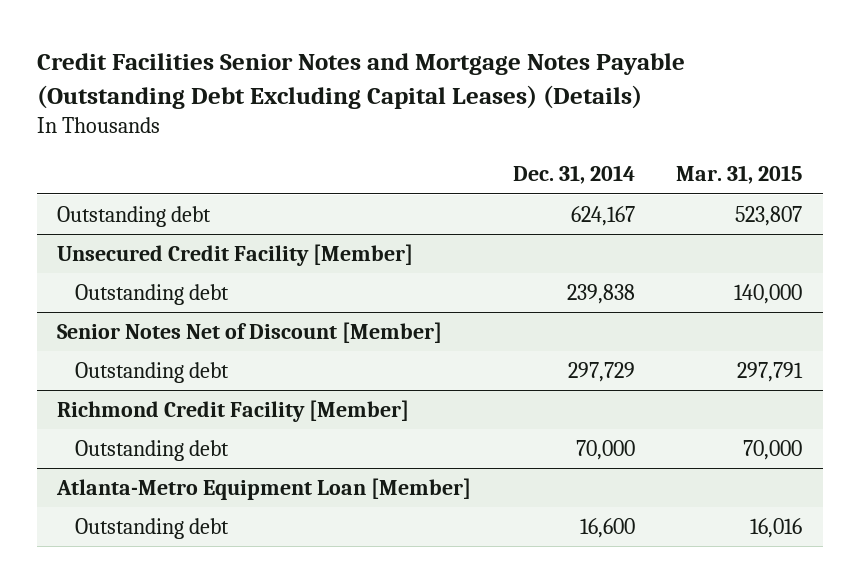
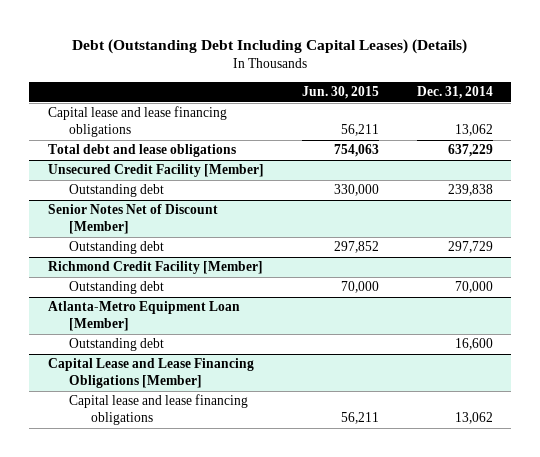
- Credit Facilities Senior Notes and Mortgage Notes Payable (Outstanding Debt Excluding Capital Leases) (Details)
+ Debt (Outstanding Debt Including Capital Leases) (Details)
- | Dec. 31, 2014 | Mar. 31, 2015
+ | Jun. 30, 2015 | Dec. 31, 2014
- Outstanding debt | 624,167 | 523,807
+ Capital lease and lease financing obligations | 56,211 | 13,062
+ Total debt and lease obligations | 754,063 | 637,229
+ Capital Lease and Lease Financing Obligations [Member]
+ Capital lease and lease financing obligations | 56,211 | 13,062

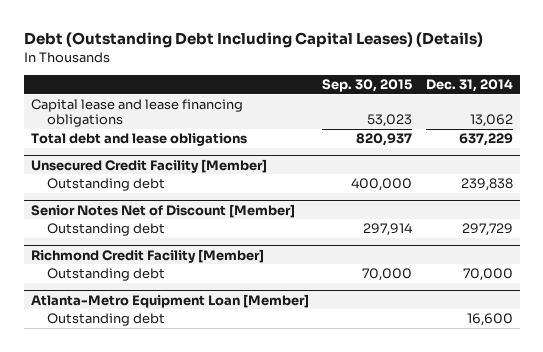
- | Jun. 30, 2015 | Dec. 31, 2014
+ | Sep. 30, 2015 | Dec. 31, 2014
- Capital Lease and Lease Financing Obligations [Member]
- Capital lease and lease financing obligations | 56,211 | 13,062

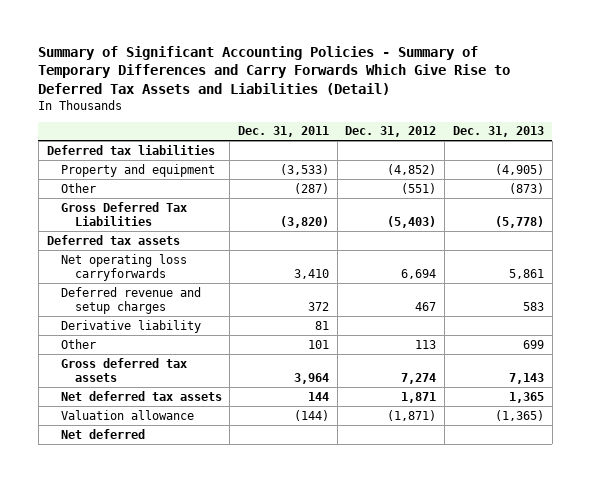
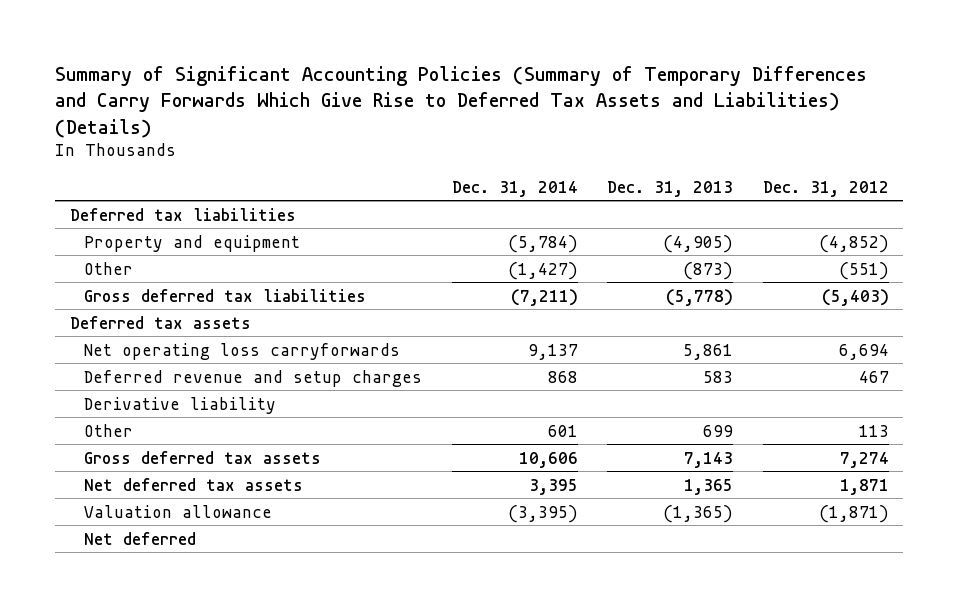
- Summary of Significant Accounting Policies - Summary of Temporary Differences and Carry Forwards Which Give Rise to Deferred Tax Assets and Liabilities (Detail)
+ Summary of Significant Accounting Policies (Summary of Temporary Differences and Carry Forwards Which Give Rise to Deferred Tax Assets and Liabilities) (Details)
- | Dec. 31, 2011 | Dec. 31, 2012 | Dec. 31, 2013
+ | Dec. 31, 2014 | Dec. 31, 2013 | Dec. 31, 2012
- Gross Deferred Tax Liabilities | (3,820) | (5,403) | (5,778)
+ Gross deferred tax liabilities | (7,211) | (5,778) | (5,403)

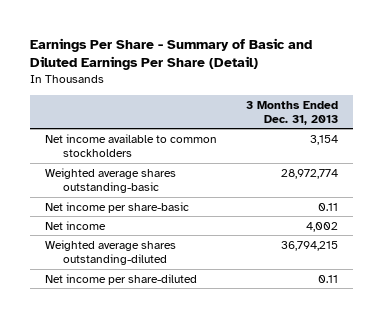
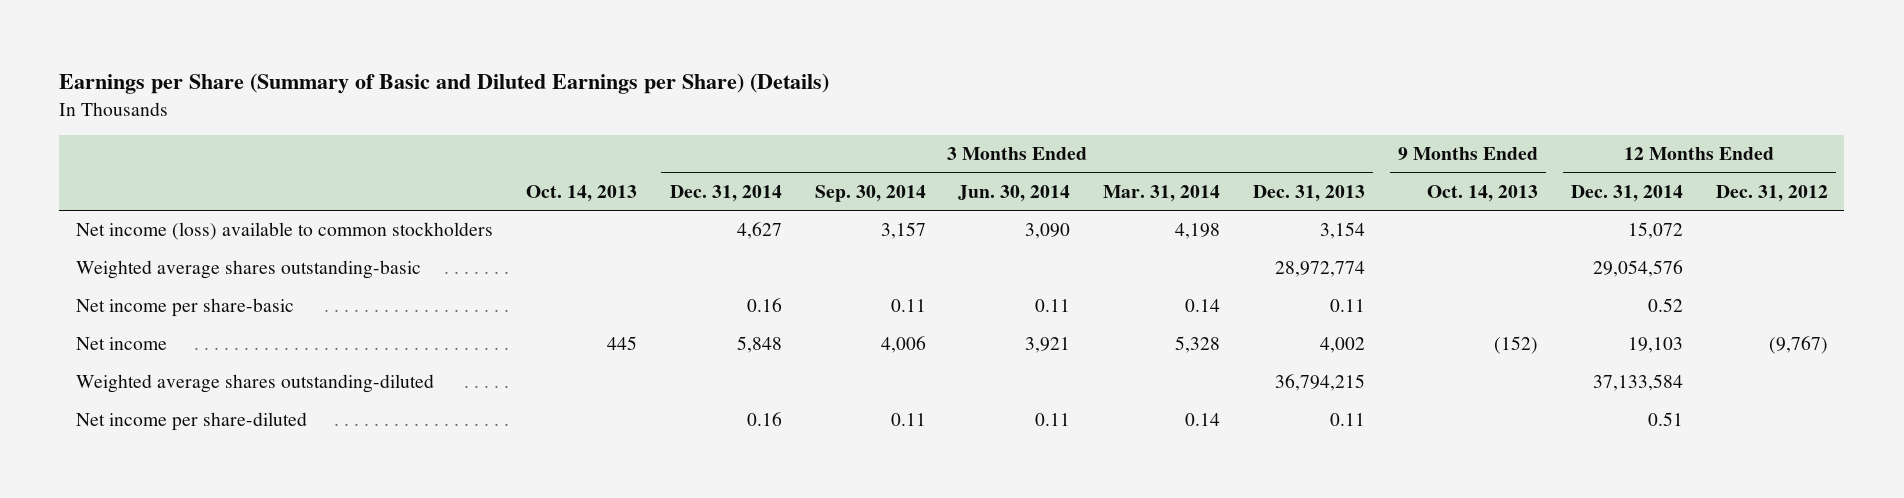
- Earnings Per Share - Summary of Basic and Diluted Earnings Per Share (Detail)
+ Earnings per Share (Summary of Basic and Diluted Earnings per Share) (Details)
- | 3 Months Ended Dec. 31, 2013
+ | Oct. 14, 2013 | 3 Months Ended Dec. 31, 2014 | 3 Months Ended Sep. 30, 2014 | 3 Months Ended Jun. 30, 2014 | 3 Months Ended Mar. 31, 2014 | 3 Months Ended Dec. 31, 2013 | 9 Months Ended Oct. 14, 2013 | 12 Months Ended Dec. 31, 2014 | 12 Months Ended Dec. 31, 2012
- Net income available to common stockholders | 3,154
+ Net income (loss) available to common stockholders | | 4,627 | 3,157 | 3,090 | 4,198 | 3,154 | | 15,072 |

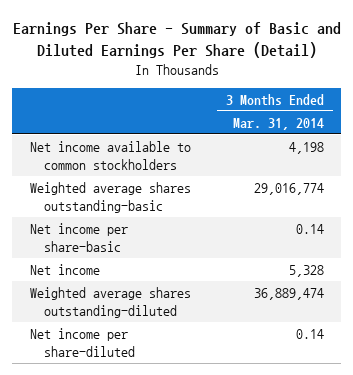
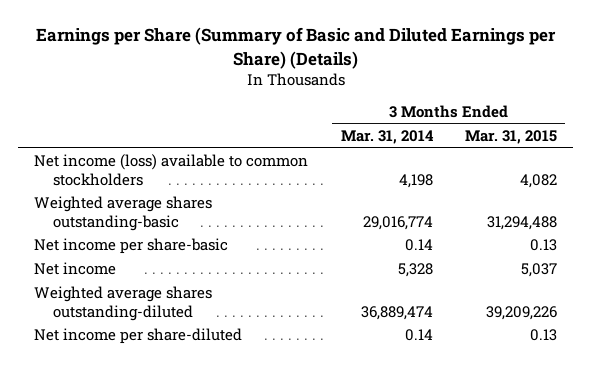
- Earnings Per Share - Summary of Basic and Diluted Earnings Per Share (Detail)
+ Earnings per Share (Summary of Basic and Diluted Earnings per Share) (Details)
- | 3 Months Ended Mar. 31, 2014
+ | 3 Months Ended Mar. 31, 2014 | 3 Months Ended Mar. 31, 2015
- Net income available to common stockholders | 4,198
+ Net income (loss) available to common stockholders | 4,198 | 4,082

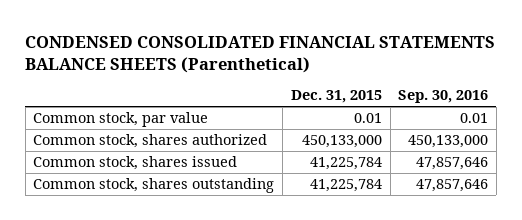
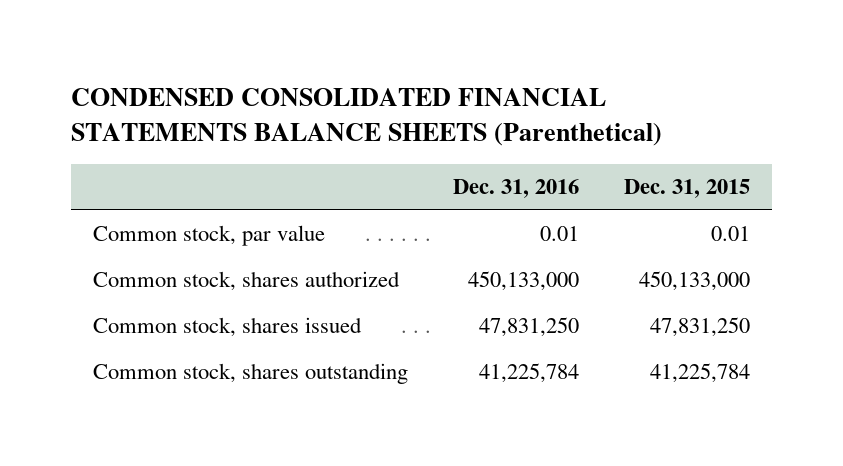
- | Dec. 31, 2015 | Sep. 30, 2016
+ | Dec. 31, 2016 | Dec. 31, 2015
- Common stock, shares issued | 41,225,784 | 47,857,646
+ Common stock, shares issued | 47,831,250 | 47,831,250

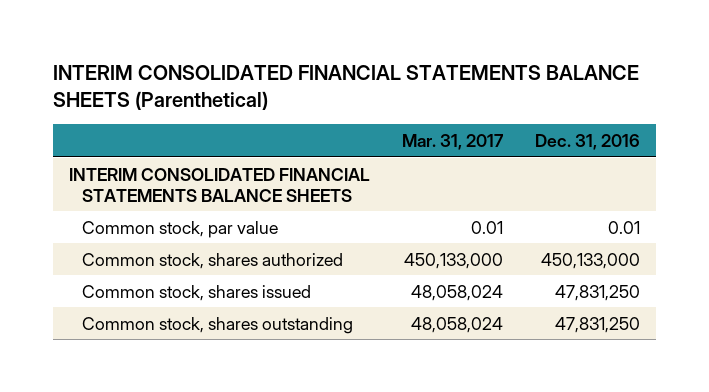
- CONDENSED CONSOLIDATED FINANCIAL STATEMENTS BALANCE SHEETS (Parenthetical)
+ INTERIM CONSOLIDATED FINANCIAL STATEMENTS BALANCE SHEETS (Parenthetical)
- | Dec. 31, 2016 | Dec. 31, 2015
+ | Mar. 31, 2017 | Dec. 31, 2016
+ INTERIM CONSOLIDATED FINANCIAL STATEMENTS BALANCE SHEETS
- Common stock, shares outstanding | 41,225,784 | 41,225,784
+ Common stock, shares outstanding | 48,058,024 | 47,831,250

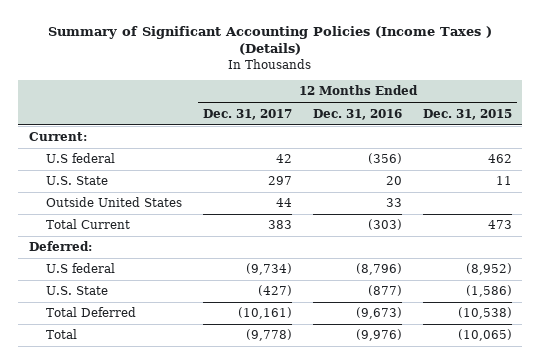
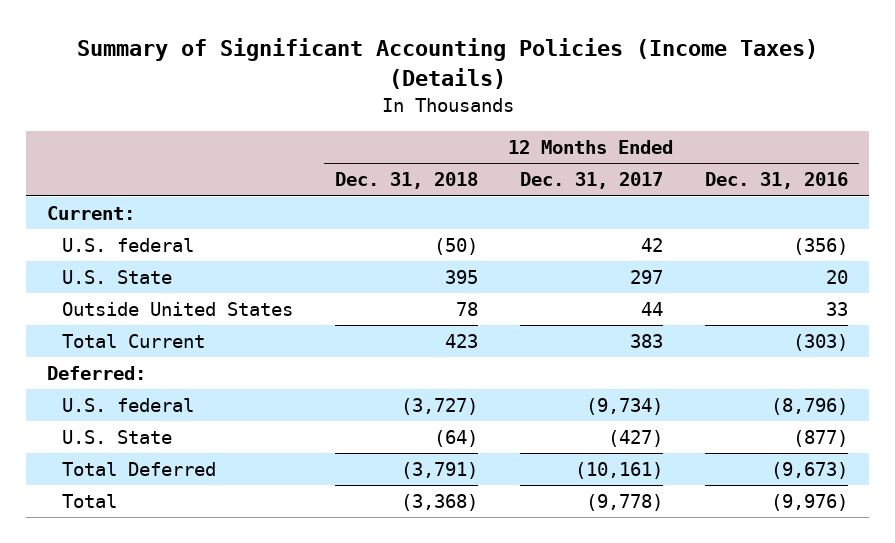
- Summary of Significant Accounting Policies (Income Taxes ) (Details)
+ Summary of Significant Accounting Policies (Income Taxes) (Details)
- | 12 Months Ended Dec. 31, 2017 | 12 Months Ended Dec. 31, 2016 | 12 Months Ended Dec. 31, 2015
+ | 12 Months Ended Dec. 31, 2018 | 12 Months Ended Dec. 31, 2017 | 12 Months Ended Dec. 31, 2016
- U.S federal | 42 | (356) | 462
+ U.S. federal | (50) | 42 | (356)
- U.S federal | (9,734) | (8,796) | (8,952)
+ U.S. federal | (3,727) | (9,734) | (8,796)

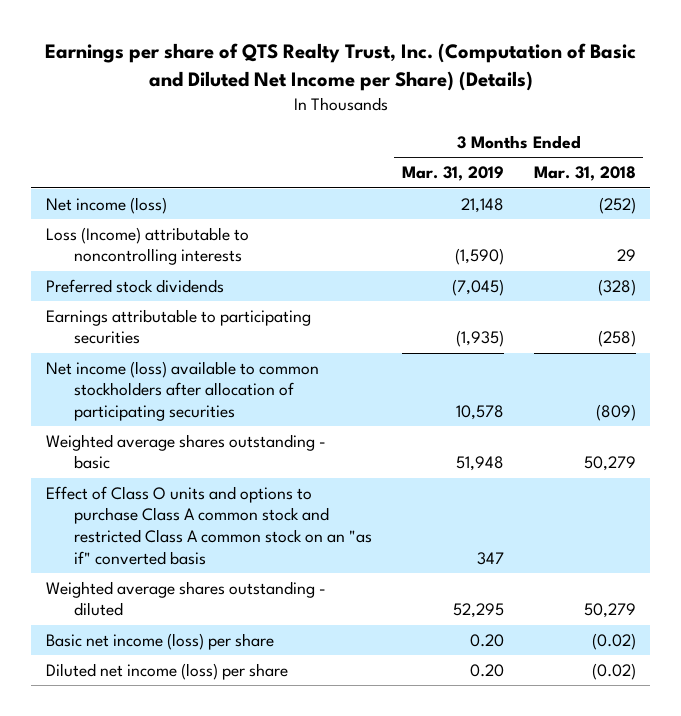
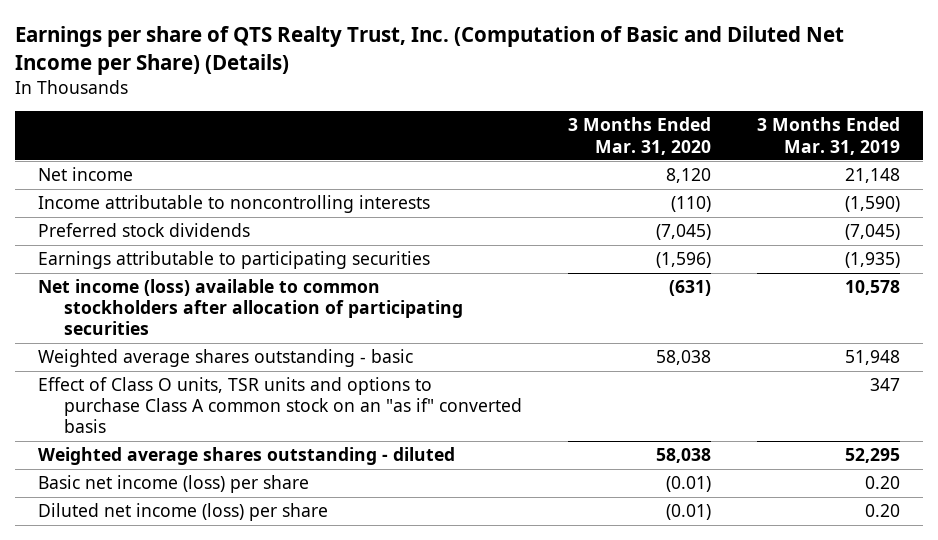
- | 3 Months Ended Mar. 31, 2019 | 3 Months Ended Mar. 31, 2018
+ | 3 Months Ended Mar. 31, 2020 | 3 Months Ended Mar. 31, 2019
- Net income (loss) | 21,148 | (252)
- Loss (Income) attributable to noncontrolling interests | (1,590) | 29
+ Net income | 8,120 | 21,148
+ Income attributable to noncontrolling interests | (110) | (1,590)
- Effect of Class O units and options to purchase Class A common stock and restricted Class A common stock on an "as if" converted basis | 347 |
+ Effect of Class O units, TSR units and options to purchase Class A common stock on an "as if" converted basis | | 347

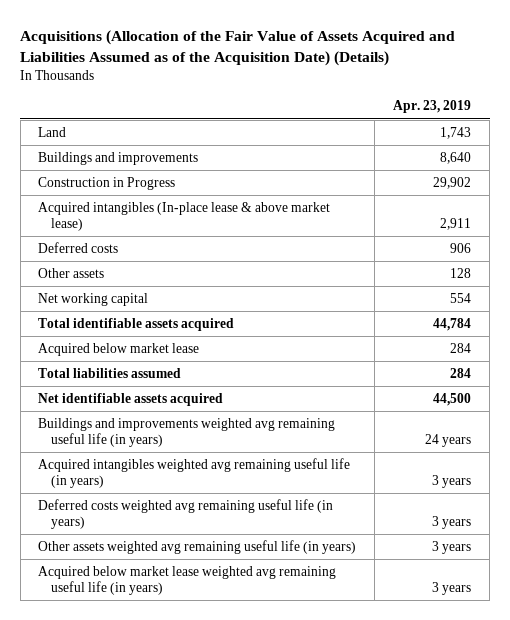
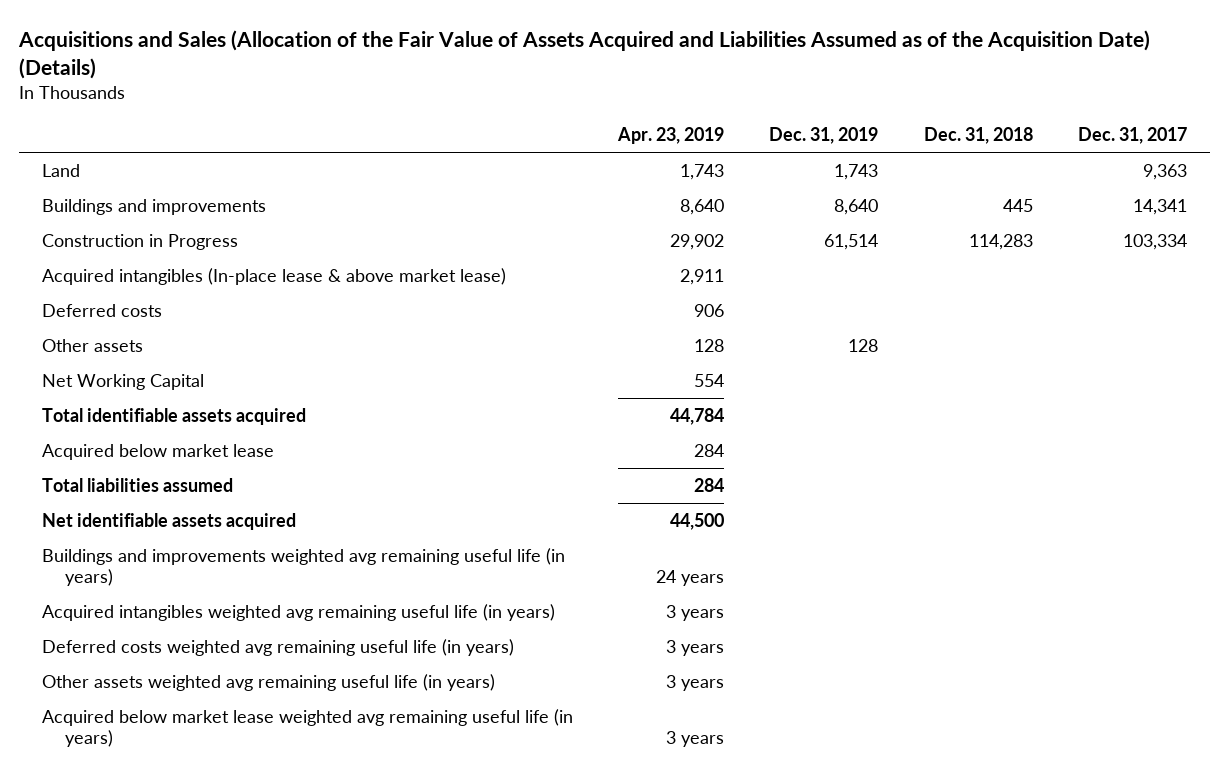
- Acquisitions (Allocation of the Fair Value of Assets Acquired and Liabilities Assumed as of the Acquisition Date) (Details)
+ Acquisitions and Sales (Allocation of the Fair Value of Assets Acquired and Liabilities Assumed as of the Acquisition Date) (Details)
- | Apr. 23, 2019
+ | Apr. 23, 2019 | Dec. 31, 2019 | Dec. 31, 2018 | Dec. 31, 2017
- Net working capital | 554
+ Net Working Capital | 554 | | |

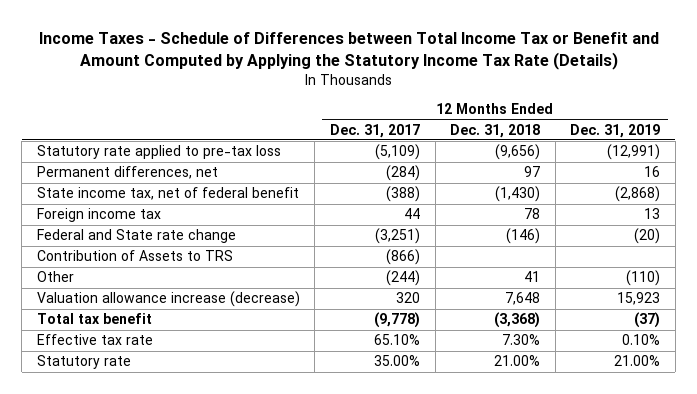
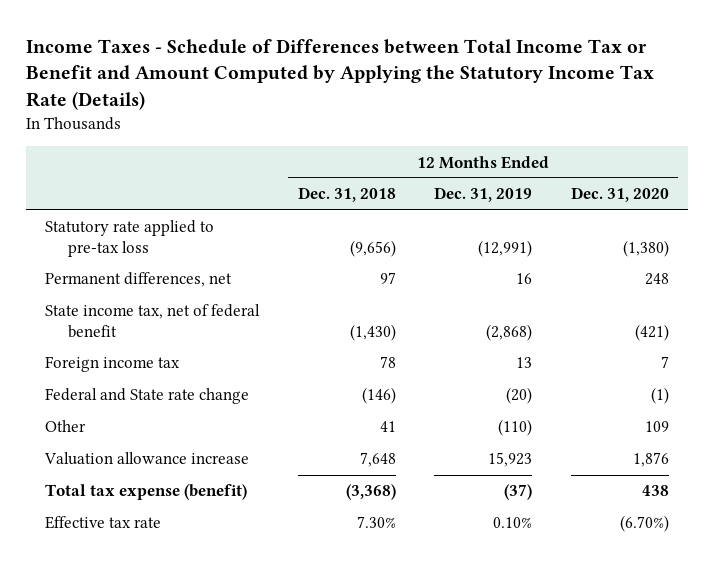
- | 12 Months Ended Dec. 31, 2017 | 12 Months Ended Dec. 31, 2018 | 12 Months Ended Dec. 31, 2019
+ | 12 Months Ended Dec. 31, 2018 | 12 Months Ended Dec. 31, 2019 | 12 Months Ended Dec. 31, 2020
- Contribution of Assets to TRS | (866) | |
- Valuation allowance increase (decrease) | 320 | 7,648 | 15,923
- Total tax benefit | (9,778) | (3,368) | (37)
+ Valuation allowance increase | 7,648 | 15,923 | 1,876
+ Total tax expense (benefit) | (3,368) | (37) | 438
- Statutory rate | 35.00% | 21.00% | 21.00%

